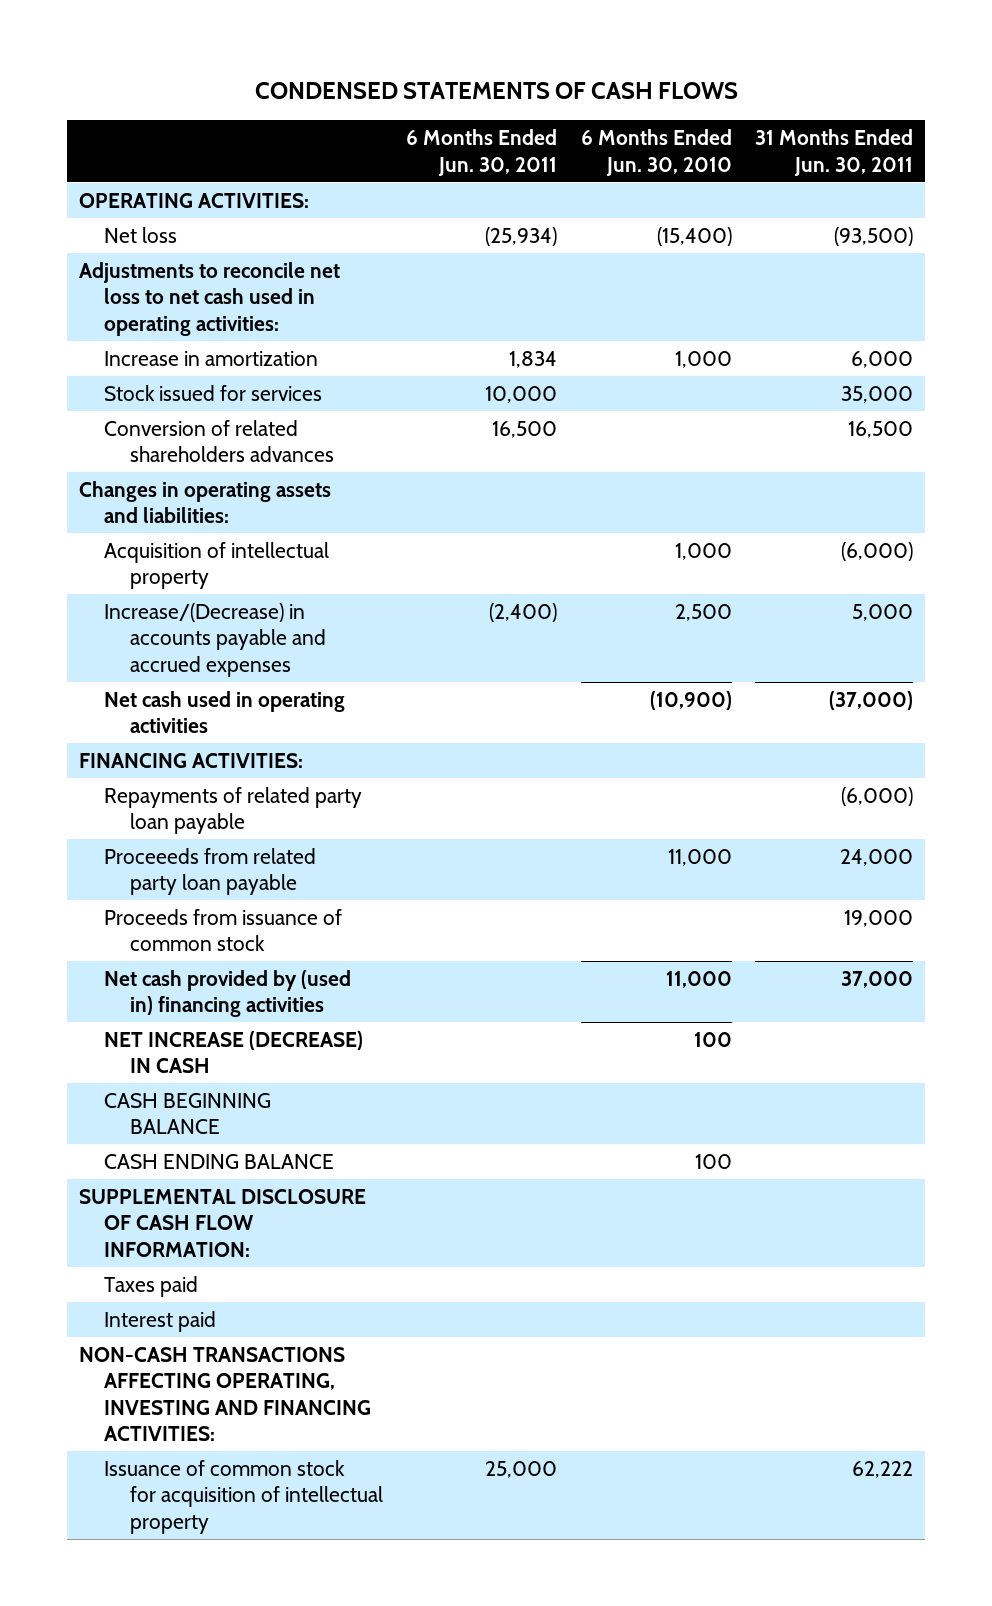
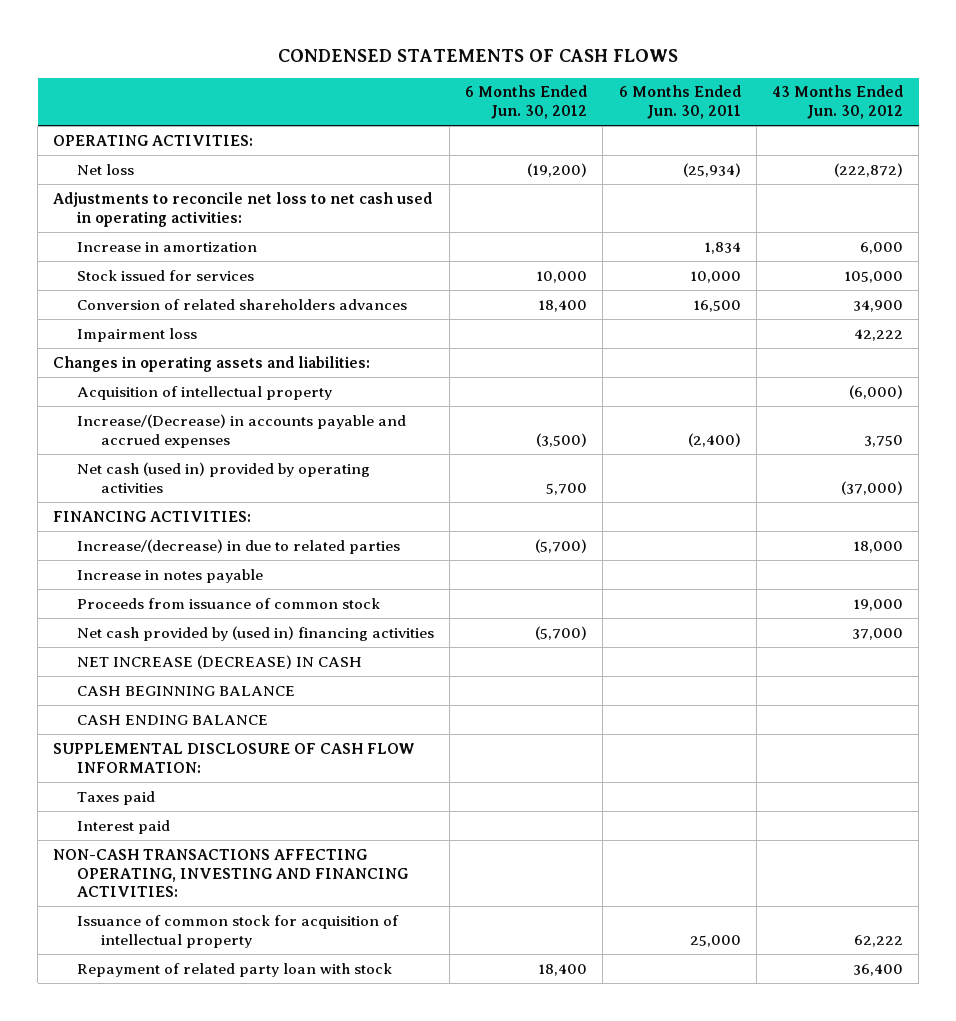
- | 6 Months Ended Jun. 30, 2011 | 6 Months Ended Jun. 30, 2010 | 31 Months Ended Jun. 30, 2011
+ | 6 Months Ended Jun. 30, 2012 | 6 Months Ended Jun. 30, 2011 | 43 Months Ended Jun. 30, 2012
+ Impairment loss | | | 42,222
- Net cash used in operating activities | | (10,900) | (37,000)
+ Net cash (used in) provided by operating activities | 5,700 | | (37,000)
- Repayments of related party loan payable | | | (6,000)
- Proceeeds from related party loan payable | | 11,000 | 24,000
+ Increase/(decrease) in due to related parties | (5,700) | | 18,000
+ Increase in notes payable
+ Repayment of related party loan with stock | 18,400 | | 36,400

